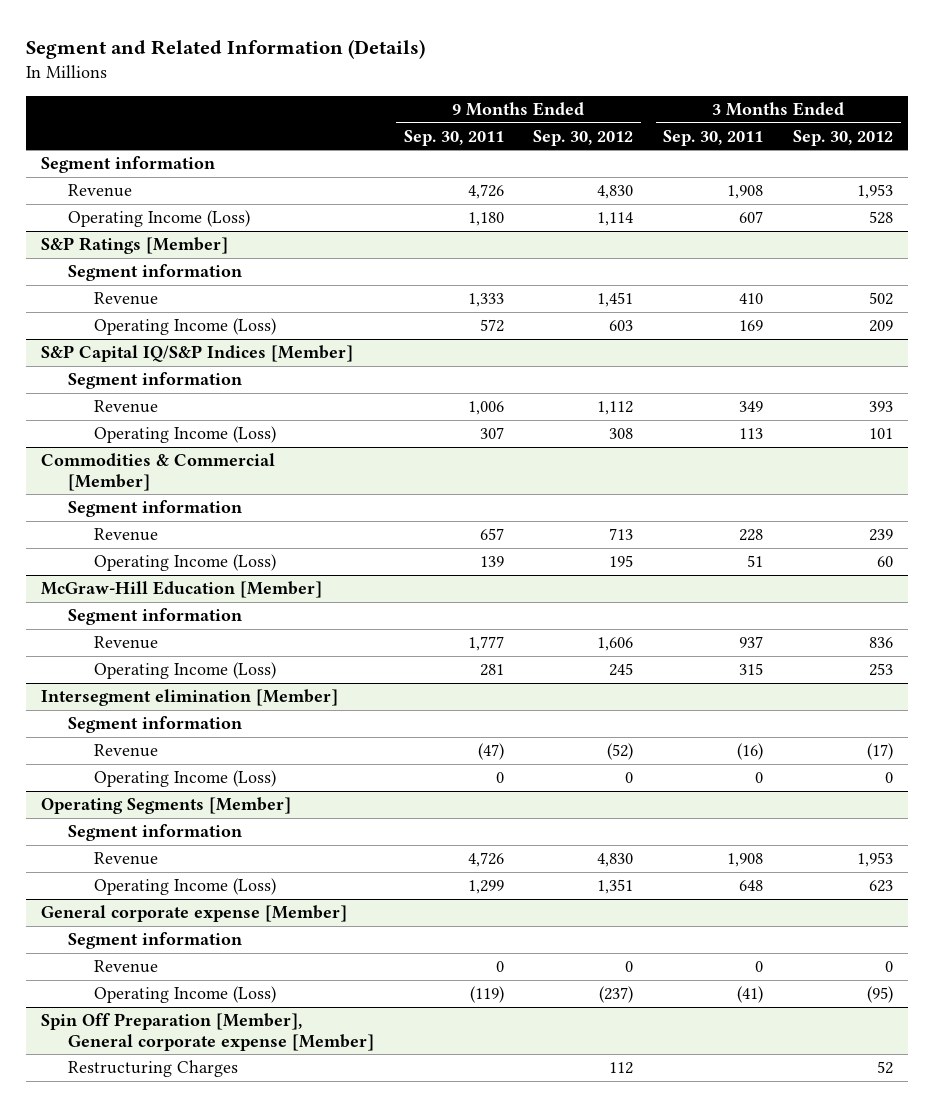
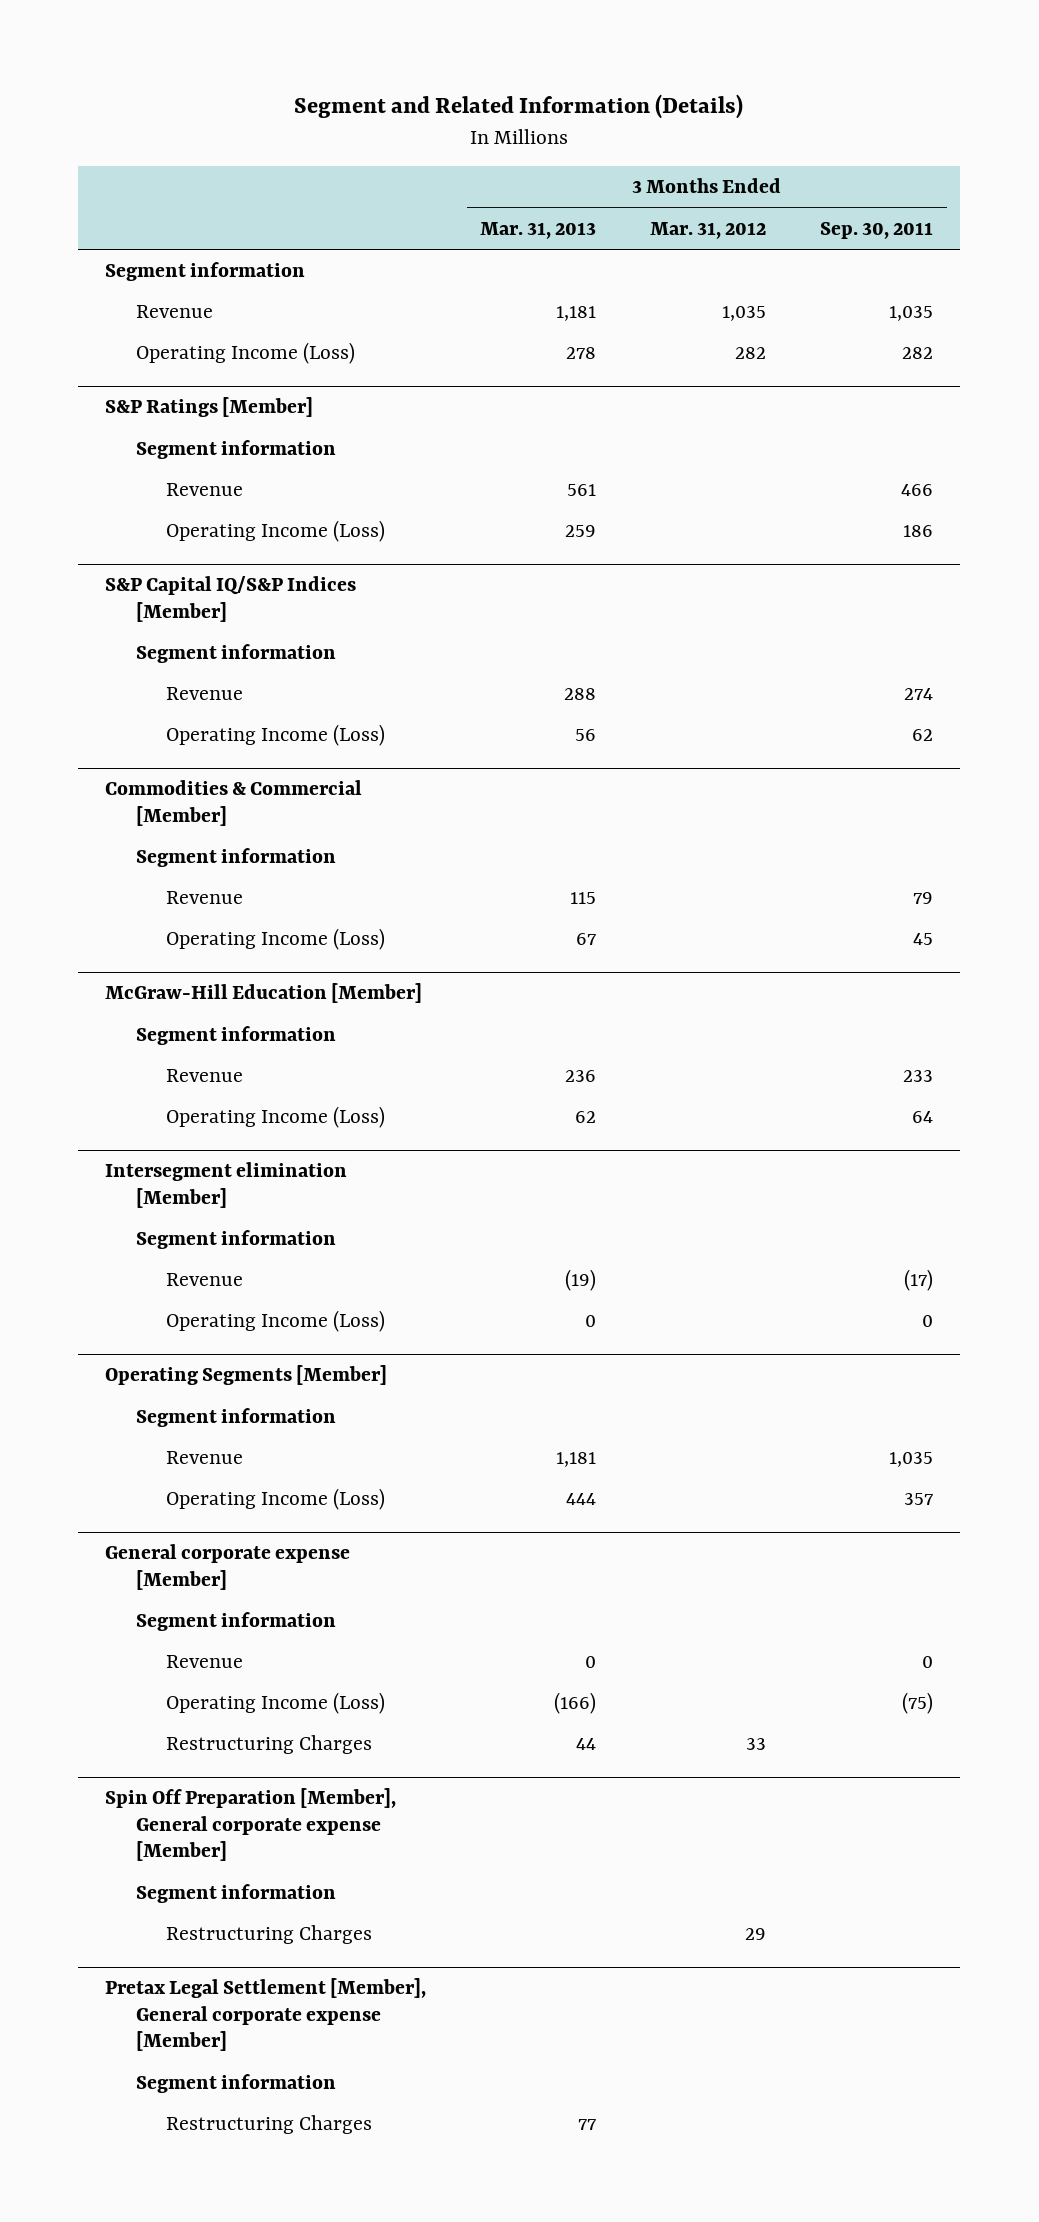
- | 9 Months Ended Sep. 30, 2011 | 9 Months Ended Sep. 30, 2012 | 3 Months Ended Sep. 30, 2011 | 3 Months Ended Sep. 30, 2012
+ | 3 Months Ended Mar. 31, 2013 | 3 Months Ended Mar. 31, 2012 | 3 Months Ended Sep. 30, 2011
- Revenue | 4,726 | 4,830 | 1,908 | 1,953
- Operating Income (Loss) | 1,180 | 1,114 | 607 | 528
+ Revenue | 1,181 | 1,035 | 1,035
+ Operating Income (Loss) | 278 | 282 | 282
@ S&P Ratings [Member]
- Revenue | 1,333 | 1,451 | 410 | 502
- Operating Income (Loss) | 572 | 603 | 169 | 209
+ Revenue | 561 | | 466
+ Operating Income (Loss) | 259 | | 186
@ S&P Capital IQ/S&P Indices [Member]
- Revenue | 1,006 | 1,112 | 349 | 393
- Operating Income (Loss) | 307 | 308 | 113 | 101
+ Revenue | 288 | | 274
+ Operating Income (Loss) | 56 | | 62
@ Commodities & Commercial [Member]
- Revenue | 657 | 713 | 228 | 239
- Operating Income (Loss) | 139 | 195 | 51 | 60
+ Revenue | 115 | | 79
+ Operating Income (Loss) | 67 | | 45
@ McGraw-Hill Education [Member]
- Revenue | 1,777 | 1,606 | 937 | 836
- Operating Income (Loss) | 281 | 245 | 315 | 253
+ Revenue | 236 | | 233
+ Operating Income (Loss) | 62 | | 64
@ Intersegment elimination [Member]
- Revenue | (47) | (52) | (16) | (17)
+ Revenue | (19) | | (17)
@ Operating Segments [Member]
- Revenue | 4,726 | 4,830 | 1,908 | 1,953
- Operating Income (Loss) | 1,299 | 1,351 | 648 | 623
+ Revenue | 1,181 | | 1,035
+ Operating Income (Loss) | 444 | | 357
@ General corporate expense [Member]
- Operating Income (Loss) | (119) | (237) | (41) | (95)
+ Operating Income (Loss) | (166) | | (75)
+ Restructuring Charges | 44 | 33 |
@ Spin Off Preparation [Member], General corporate expense [Member]
+ Segment information
+ Pretax Legal Settlement [Member], General corporate expense [Member]
+ Segment information
+ Restructuring Charges | 77 | |

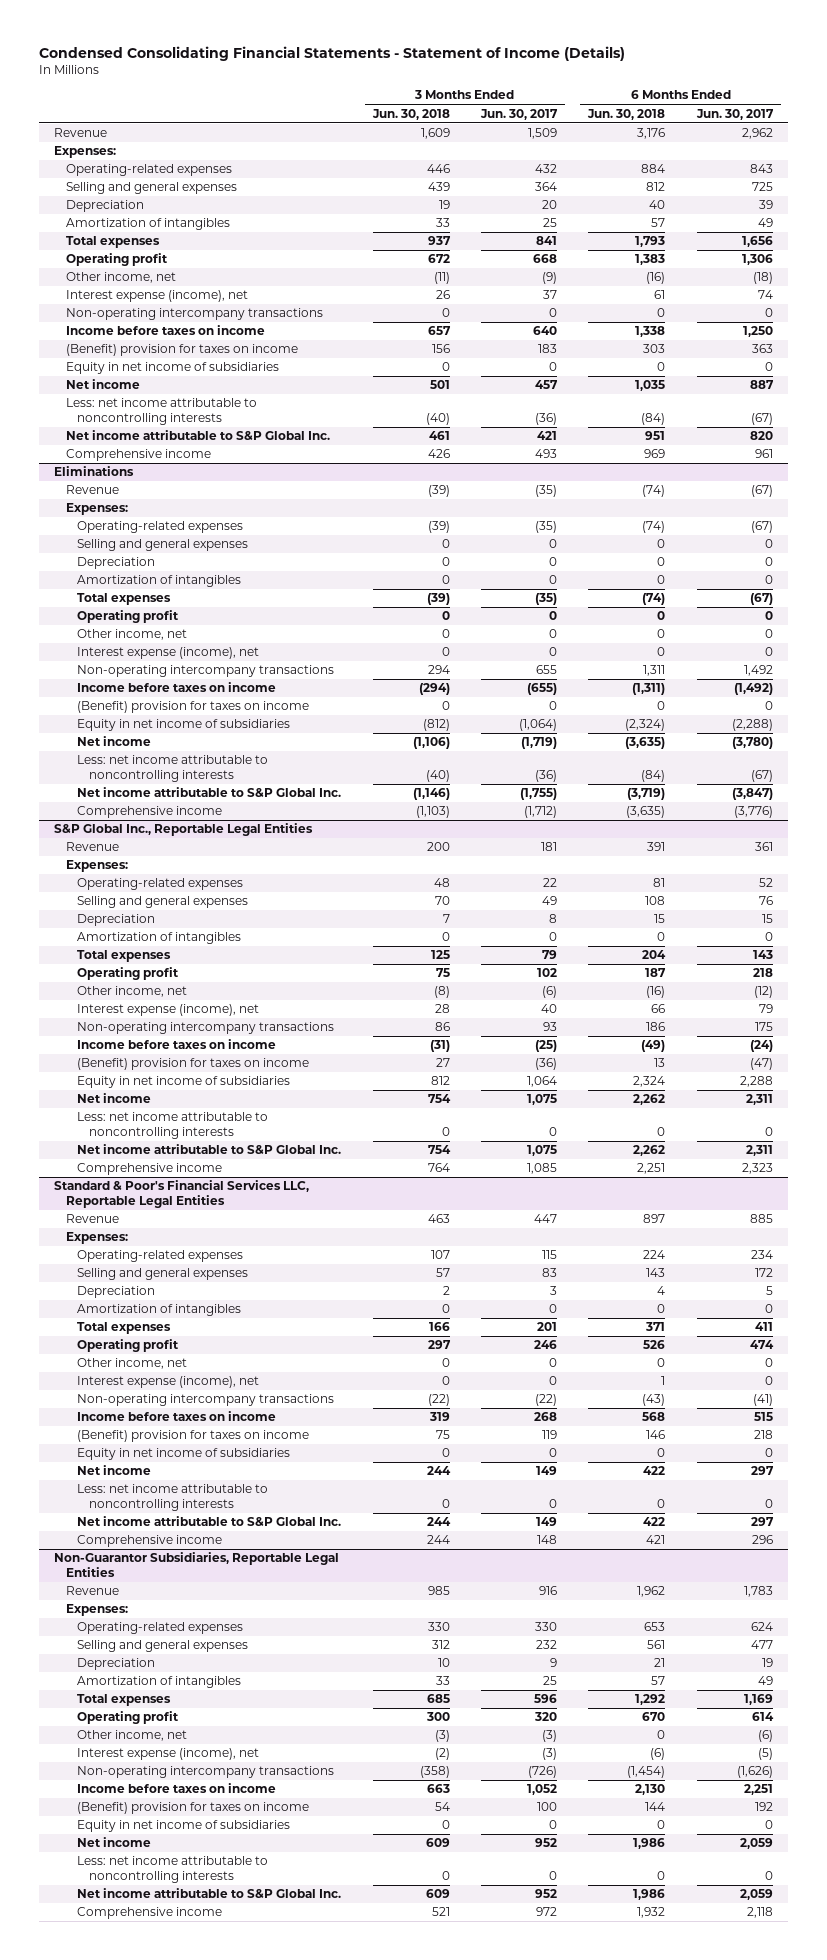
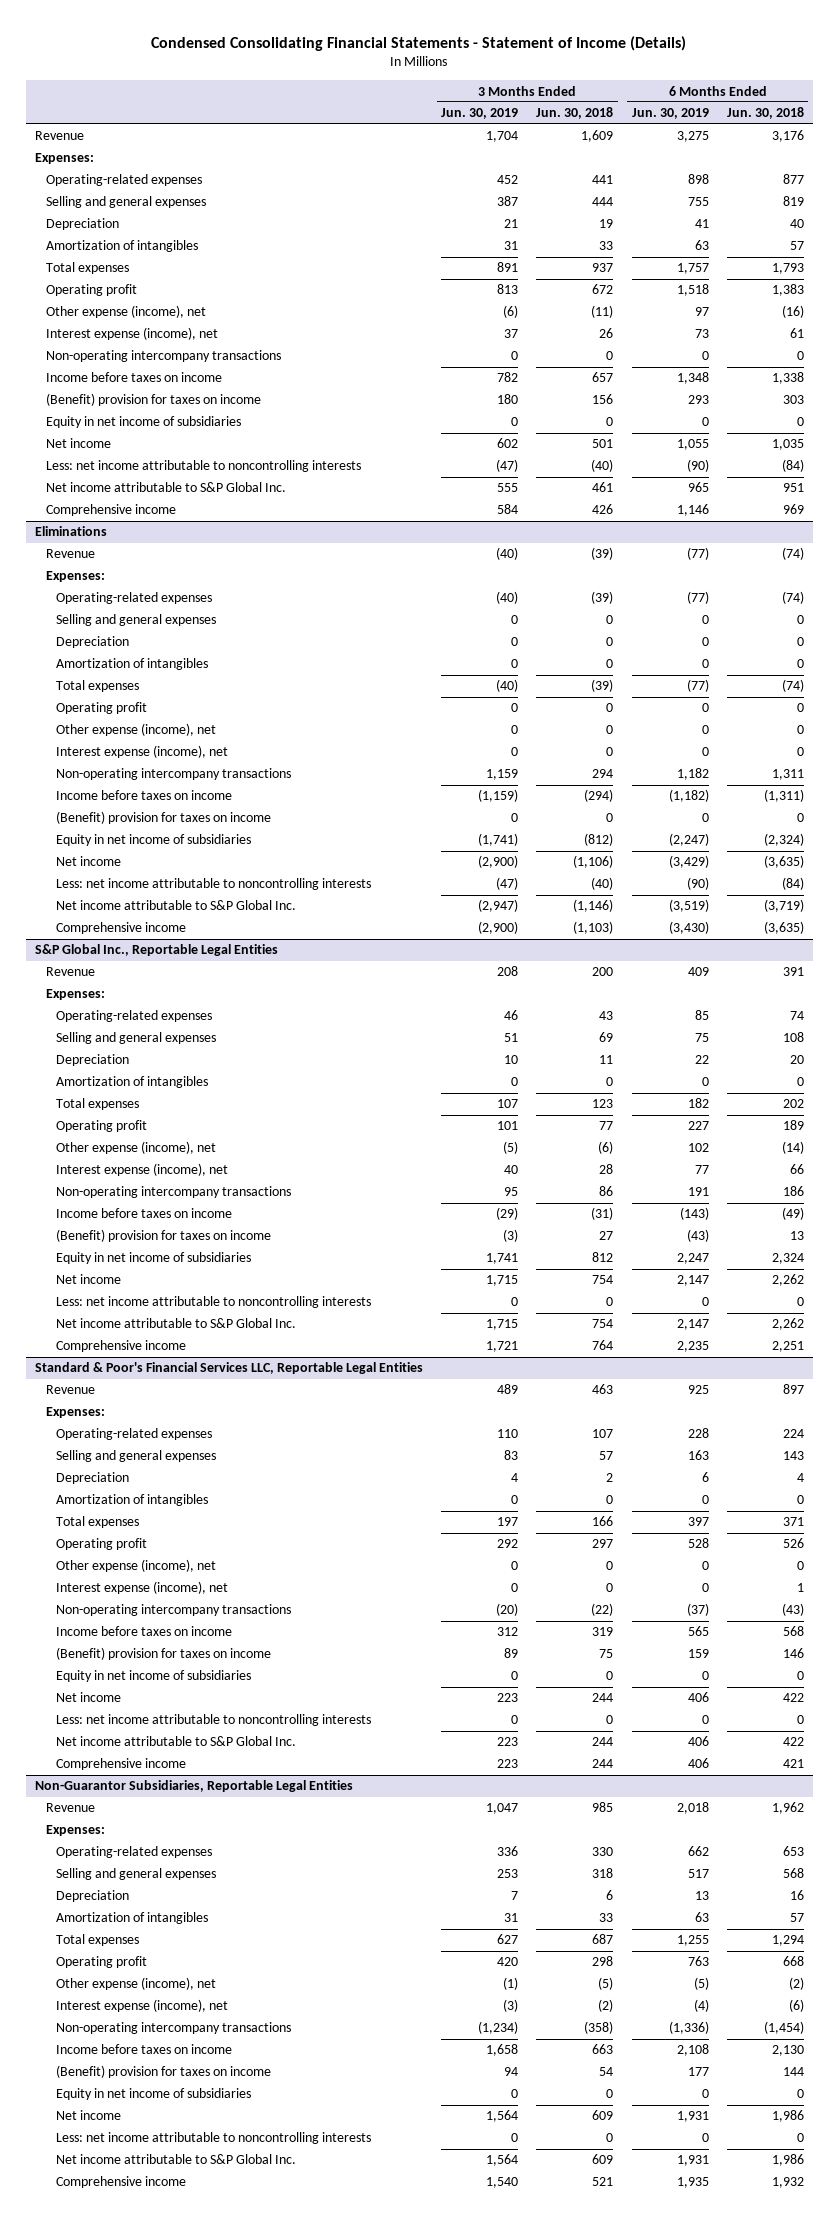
- | 3 Months Ended Jun. 30, 2018 | 3 Months Ended Jun. 30, 2017 | 6 Months Ended Jun. 30, 2018 | 6 Months Ended Jun. 30, 2017
+ | 3 Months Ended Jun. 30, 2019 | 3 Months Ended Jun. 30, 2018 | 6 Months Ended Jun. 30, 2019 | 6 Months Ended Jun. 30, 2018
- Operating-related expenses | 446 | 432 | 884 | 843
- Selling and general expenses | 439 | 364 | 812 | 725
+ Operating-related expenses | 452 | 441 | 898 | 877
+ Selling and general expenses | 387 | 444 | 755 | 819
- Other income, net | (11) | (9) | (16) | (18)
+ Other expense (income), net | (6) | (11) | 97 | (16)
@ Eliminations
- Other income, net | 0 | 0 | 0 | 0
+ Other expense (income), net | 0 | 0 | 0 | 0
@ S&P Global Inc., Reportable Legal Entities
- Operating-related expenses | 48 | 22 | 81 | 52
- Selling and general expenses | 70 | 49 | 108 | 76
- Depreciation | 7 | 8 | 15 | 15
+ Operating-related expenses | 46 | 43 | 85 | 74
+ Selling and general expenses | 51 | 69 | 75 | 108
+ Depreciation | 10 | 11 | 22 | 20
- Total expenses | 125 | 79 | 204 | 143
- Operating profit | 75 | 102 | 187 | 218
- Other income, net | (8) | (6) | (16) | (12)
+ Total expenses | 107 | 123 | 182 | 202
+ Operating profit | 101 | 77 | 227 | 189
+ Other expense (income), net | (5) | (6) | 102 | (14)
@ Standard & Poor's Financial Services LLC, Reportable Legal Entities
- Other income, net | 0 | 0 | 0 | 0
+ Other expense (income), net | 0 | 0 | 0 | 0
@ Non-Guarantor Subsidiaries, Reportable Legal Entities
- Selling and general expenses | 312 | 232 | 561 | 477
- Depreciation | 10 | 9 | 21 | 19
+ Selling and general expenses | 253 | 318 | 517 | 568
+ Depreciation | 7 | 6 | 13 | 16
- Total expenses | 685 | 596 | 1,292 | 1,169
- Operating profit | 300 | 320 | 670 | 614
- Other income, net | (3) | (3) | 0 | (6)
+ Total expenses | 627 | 687 | 1,255 | 1,294
+ Operating profit | 420 | 298 | 763 | 668
+ Other expense (income), net | (1) | (5) | (5) | (2)

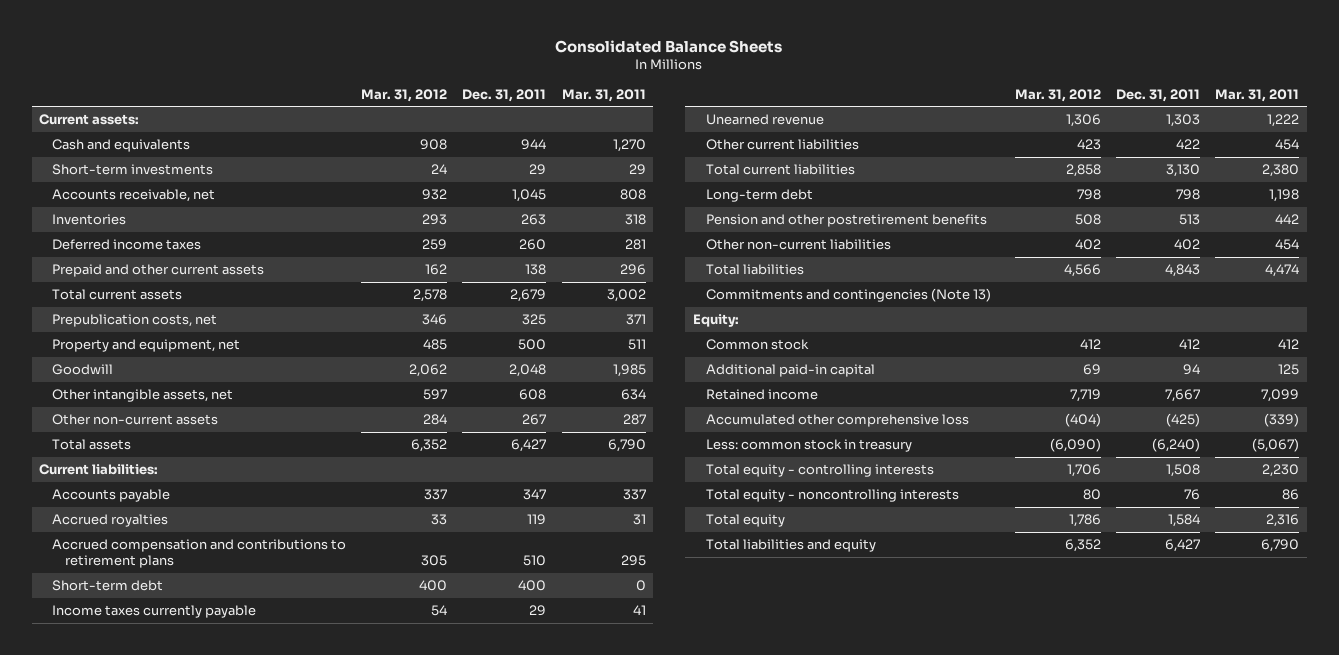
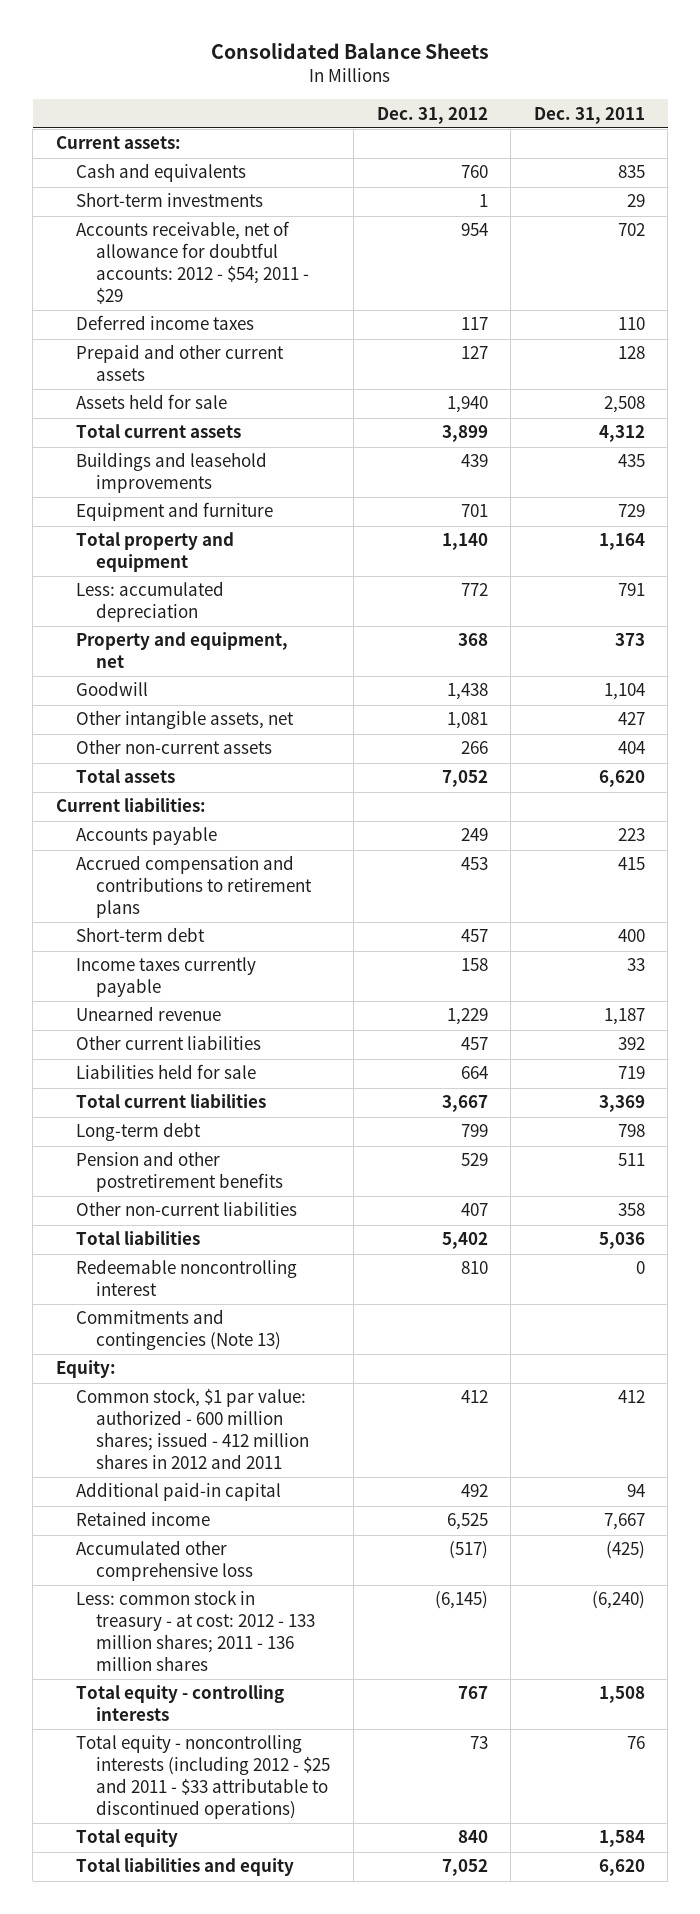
- | Mar. 31, 2012 | Dec. 31, 2011 | Mar. 31, 2011
+ | Dec. 31, 2012 | Dec. 31, 2011
- Cash and equivalents | 908 | 944 | 1,270
+ Cash and equivalents | 760 | 835
- Accounts receivable, net | 932 | 1,045 | 808
- Inventories | 293 | 263 | 318
- Deferred income taxes | 259 | 260 | 281
- Prepaid and other current assets | 162 | 138 | 296
- Total current assets | 2,578 | 2,679 | 3,002
- Prepublication costs, net | 346 | 325 | 371
- Property and equipment, net | 485 | 500 | 511
- Goodwill | 2,062 | 2,048 | 1,985
- Other intangible assets, net | 597 | 608 | 634
- Other non-current assets | 284 | 267 | 287
- Total assets | 6,352 | 6,427 | 6,790
+ Accounts receivable, net of allowance for doubtful accounts: 2012 - $54; 2011 - $29 | 954 | 702
+ Deferred income taxes | 117 | 110
+ Prepaid and other current assets | 127 | 128
+ Assets held for sale | 1,940 | 2,508
+ Total current assets | 3,899 | 4,312
+ Buildings and leasehold improvements | 439 | 435
+ Equipment and furniture | 701 | 729
+ Total property and equipment | 1,140 | 1,164
+ Less: accumulated depreciation | 772 | 791
+ Property and equipment, net | 368 | 373
+ Goodwill | 1,438 | 1,104
+ Other intangible assets, net | 1,081 | 427
+ Other non-current assets | 266 | 404
+ Total assets | 7,052 | 6,620
- Accounts payable | 337 | 347 | 337
- Accrued royalties | 33 | 119 | 31
- Accrued compensation and contributions to retirement plans | 305 | 510 | 295
+ Accounts payable | 249 | 223
+ Accrued compensation and contributions to retirement plans | 453 | 415
- Income taxes currently payable | 54 | 29 | 41
- Unearned revenue | 1,306 | 1,303 | 1,222
- Other current liabilities | 423 | 422 | 454
- Total current liabilities | 2,858 | 3,130 | 2,380
+ Income taxes currently payable | 158 | 33
+ Unearned revenue | 1,229 | 1,187
+ Other current liabilities | 457 | 392
+ Liabilities held for sale | 664 | 719
+ Total current liabilities | 3,667 | 3,369
- Pension and other postretirement benefits | 508 | 513 | 442
- Other non-current liabilities | 402 | 402 | 454
- Total liabilities | 4,566 | 4,843 | 4,474
+ Pension and other postretirement benefits | 529 | 511
+ Other non-current liabilities | 407 | 358
+ Total liabilities | 5,402 | 5,036
+ Redeemable noncontrolling interest | 810 | 0
- Common stock | 412 | 412 | 412
+ Common stock, $1 par value: authorized - 600 million shares; issued - 412 million shares in 2012 and 2011 | 412 | 412
- Less: common stock in treasury | (6,090) | (6,240) | (5,067)
+ Less: common stock in treasury - at cost: 2012 - 133 million shares; 2011 - 136 million shares | (6,145) | (6,240)
- Total equity - noncontrolling interests | 80 | 76 | 86
+ Total equity - noncontrolling interests (including 2012 - $25 and 2011 - $33 attributable to discontinued operations) | 73 | 76
- Total liabilities and equity | 6,352 | 6,427 | 6,790
+ Total liabilities and equity | 7,052 | 6,620

